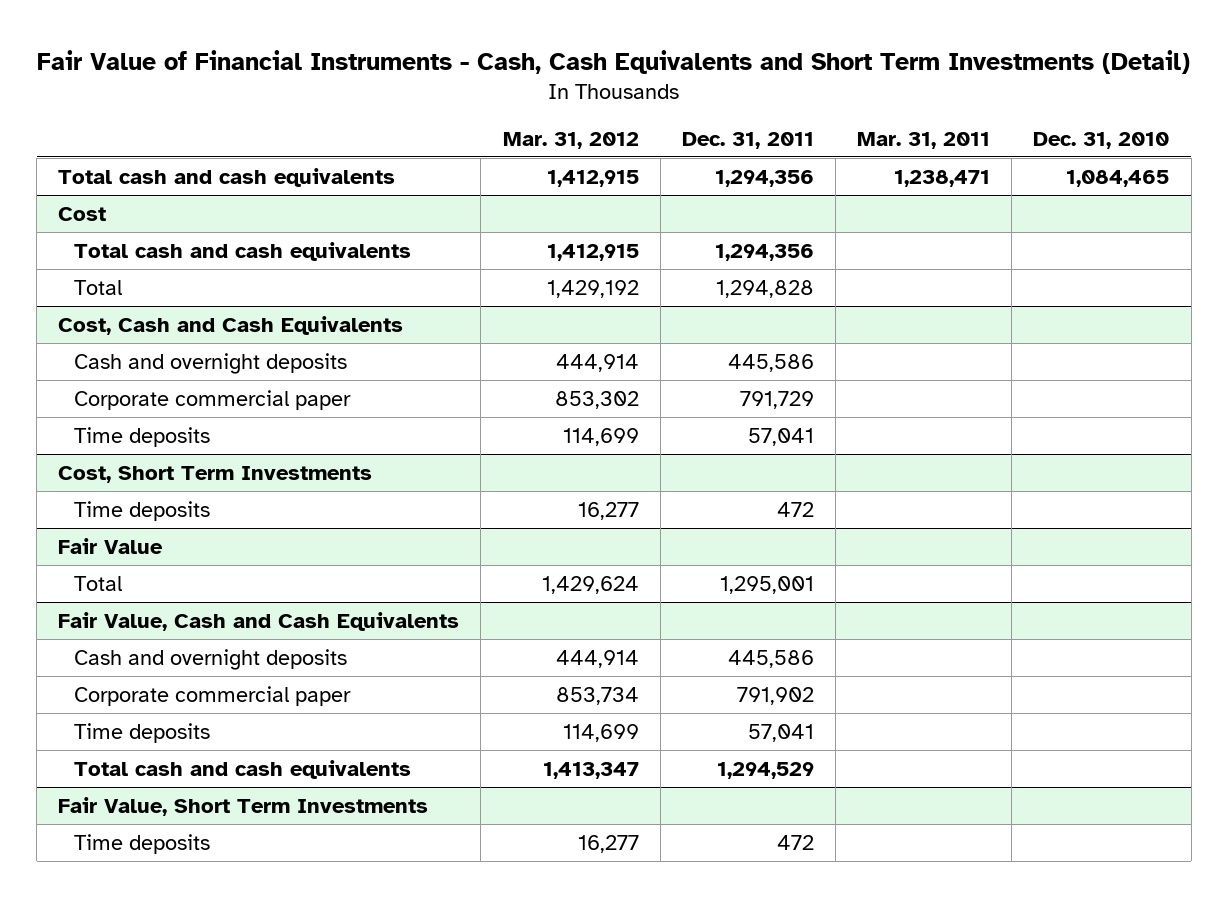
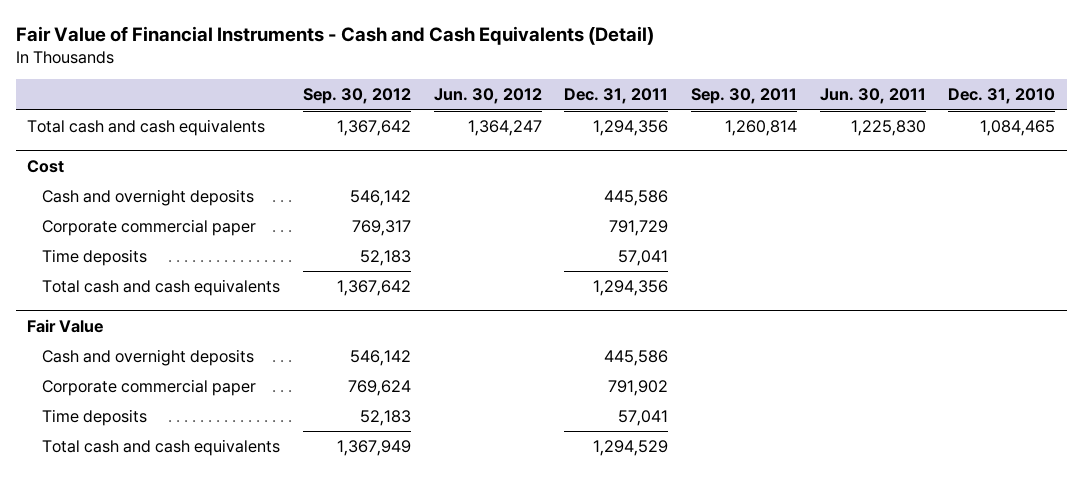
- Fair Value of Financial Instruments - Cash, Cash Equivalents and Short Term Investments (Detail)
+ Fair Value of Financial Instruments - Cash and Cash Equivalents (Detail)
- | Mar. 31, 2012 | Dec. 31, 2011 | Mar. 31, 2011 | Dec. 31, 2010
+ | Sep. 30, 2012 | Jun. 30, 2012 | Dec. 31, 2011 | Sep. 30, 2011 | Jun. 30, 2011 | Dec. 31, 2010
@ Cost
- Total | 1,429,192 | 1,294,828 | |
- Cost, Cash and Cash Equivalents
- Cost, Short Term Investments
- Time deposits | 16,277 | 472 | |
@ Cost
moved down: Total cash and cash equivalents | 1,367,642 | | 1,294,356 | | |
@ Fair Value
- Total | 1,429,624 | 1,295,001 | |
- Fair Value, Cash and Cash Equivalents
- Fair Value, Short Term Investments
- Time deposits | 16,277 | 472 | |

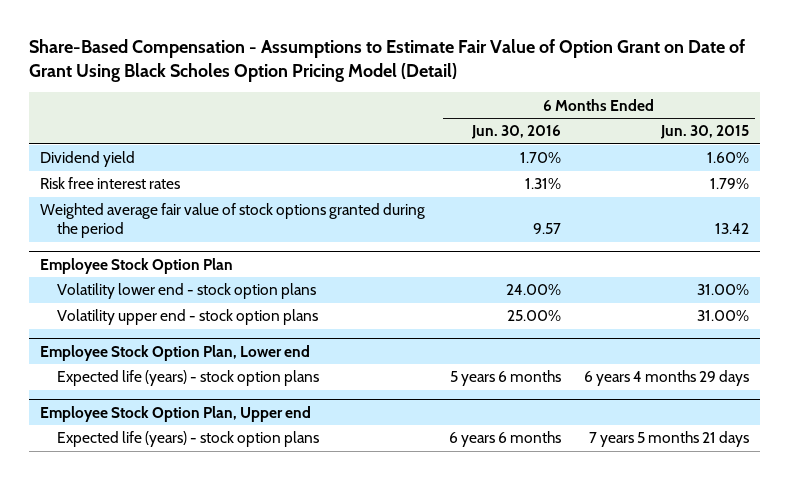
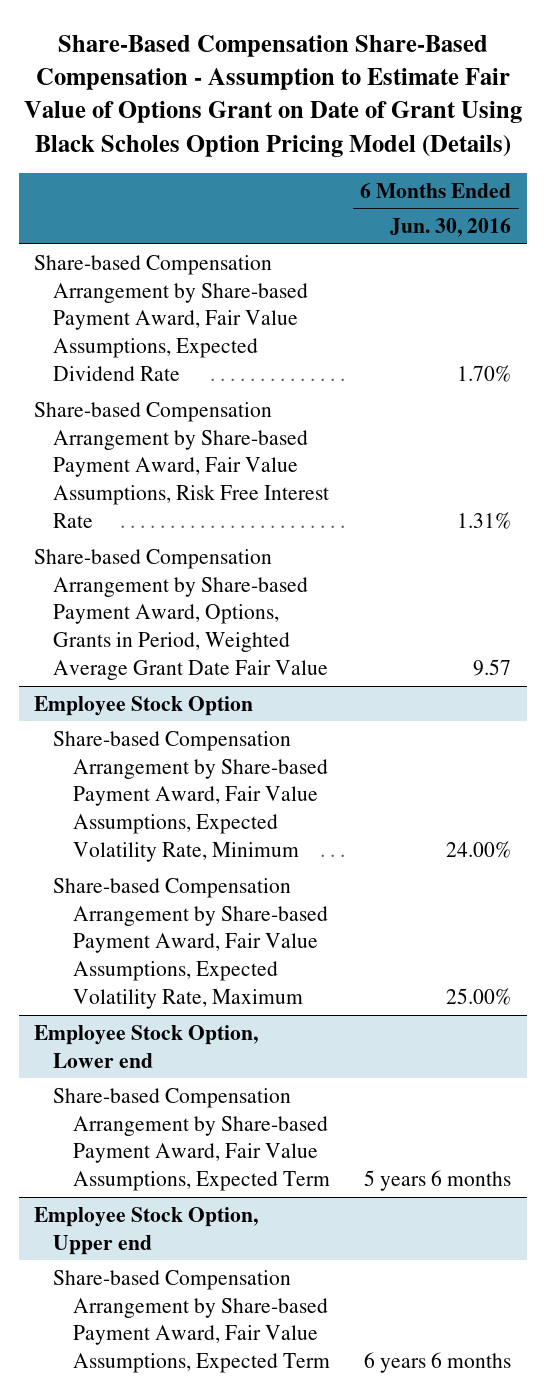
- Share-Based Compensation - Assumptions to Estimate Fair Value of Option Grant on Date of Grant Using Black Scholes Option Pricing Model (Detail)
+ Share-Based Compensation Share-Based Compensation - Assumption to Estimate Fair Value of Options Grant on Date of Grant Using Black Scholes Option Pricing Model (Details)
- | 6 Months Ended Jun. 30, 2016 | 6 Months Ended Jun. 30, 2015
+ | 6 Months Ended Jun. 30, 2016
- Dividend yield | 1.70% | 1.60%
- Risk free interest rates | 1.31% | 1.79%
- Weighted average fair value of stock options granted during the period | 9.57 | 13.42
- Employee Stock Option Plan
- Volatility lower end - stock option plans | 24.00% | 31.00%
- Volatility upper end - stock option plans | 25.00% | 31.00%
- Employee Stock Option Plan, Lower end
- Expected life (years) - stock option plans | 5 years 6 months | 6 years 4 months 29 days
- Employee Stock Option Plan, Upper end
- Expected life (years) - stock option plans | 6 years 6 months | 7 years 5 months 21 days
+ Share-based Compensation Arrangement by Share-based Payment Award, Fair Value Assumptions, Expected Dividend Rate | 1.70%
+ Share-based Compensation Arrangement by Share-based Payment Award, Fair Value Assumptions, Risk Free Interest Rate | 1.31%
+ Share-based Compensation Arrangement by Share-based Payment Award, Options, Grants in Period, Weighted Average Grant Date Fair Value | 9.57
+ Employee Stock Option
+ Share-based Compensation Arrangement by Share-based Payment Award, Fair Value Assumptions, Expected Volatility Rate, Minimum | 24.00%
+ Share-based Compensation Arrangement by Share-based Payment Award, Fair Value Assumptions, Expected Volatility Rate, Maximum | 25.00%
+ Employee Stock Option, Lower end
+ Share-based Compensation Arrangement by Share-based Payment Award, Fair Value Assumptions, Expected Term | 5 years 6 months
+ Employee Stock Option, Upper end
+ Share-based Compensation Arrangement by Share-based Payment Award, Fair Value Assumptions, Expected Term | 6 years 6 months

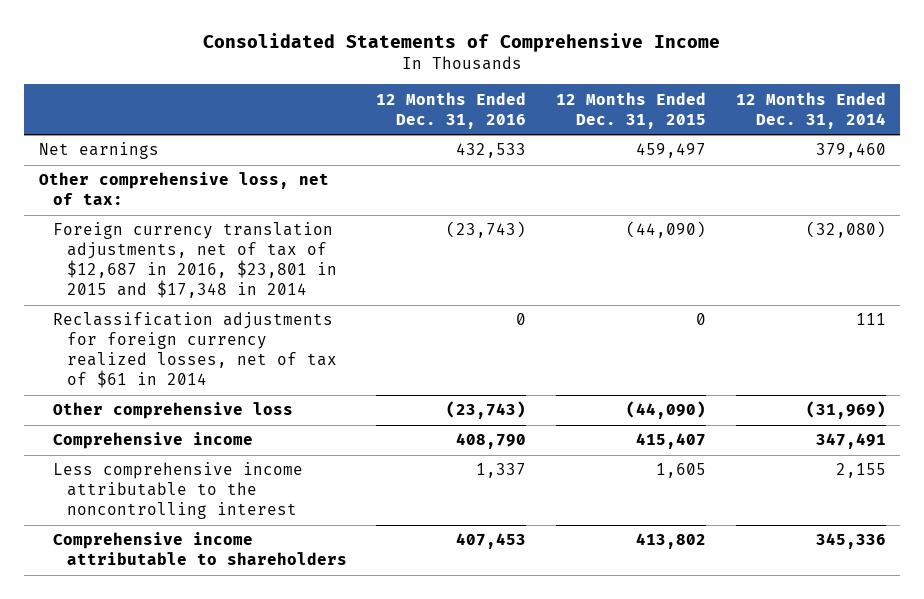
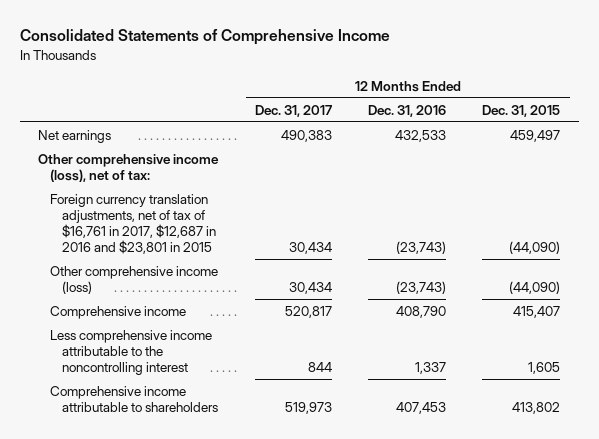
- | 12 Months Ended Dec. 31, 2016 | 12 Months Ended Dec. 31, 2015 | 12 Months Ended Dec. 31, 2014
+ | 12 Months Ended Dec. 31, 2017 | 12 Months Ended Dec. 31, 2016 | 12 Months Ended Dec. 31, 2015
- Other comprehensive loss, net of tax:
- Foreign currency translation adjustments, net of tax of $12,687 in 2016, $23,801 in 2015 and $17,348 in 2014 | (23,743) | (44,090) | (32,080)
- Reclassification adjustments for foreign currency realized losses, net of tax of $61 in 2014 | 0 | 0 | 111
- Other comprehensive loss | (23,743) | (44,090) | (31,969)
+ Other comprehensive income (loss), net of tax:
+ Foreign currency translation adjustments, net of tax of $16,761 in 2017, $12,687 in 2016 and $23,801 in 2015 | 30,434 | (23,743) | (44,090)
+ Other comprehensive income (loss) | 30,434 | (23,743) | (44,090)

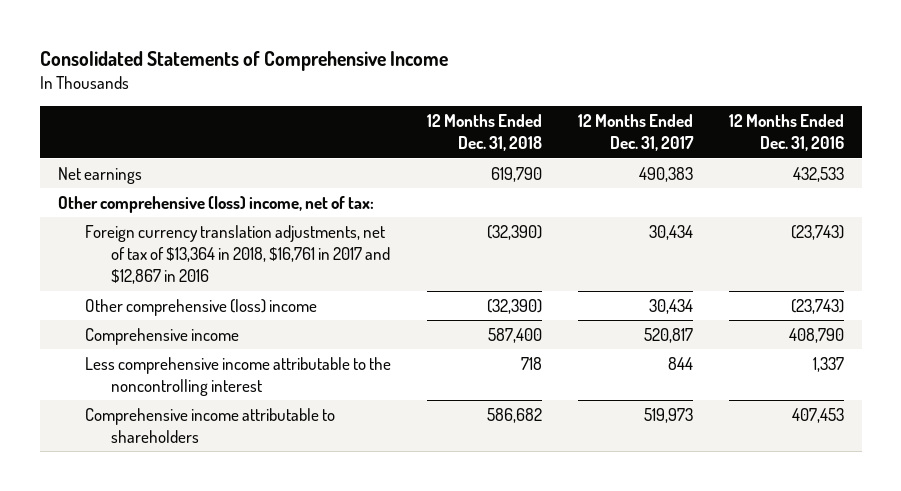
- | 12 Months Ended Dec. 31, 2017 | 12 Months Ended Dec. 31, 2016 | 12 Months Ended Dec. 31, 2015
+ | 12 Months Ended Dec. 31, 2018 | 12 Months Ended Dec. 31, 2017 | 12 Months Ended Dec. 31, 2016
- Other comprehensive income (loss), net of tax:
- Foreign currency translation adjustments, net of tax of $16,761 in 2017, $12,687 in 2016 and $23,801 in 2015 | 30,434 | (23,743) | (44,090)
- Other comprehensive income (loss) | 30,434 | (23,743) | (44,090)
+ Other comprehensive (loss) income, net of tax:
+ Foreign currency translation adjustments, net of tax of $13,364 in 2018, $16,761 in 2017 and $12,867 in 2016 | (32,390) | 30,434 | (23,743)
+ Other comprehensive (loss) income | (32,390) | 30,434 | (23,743)

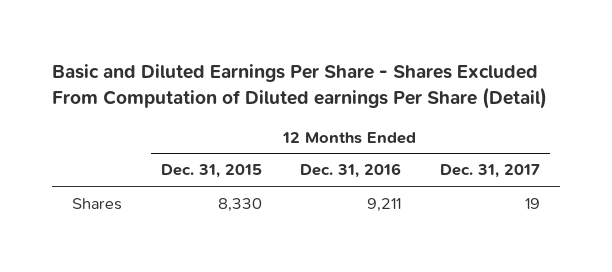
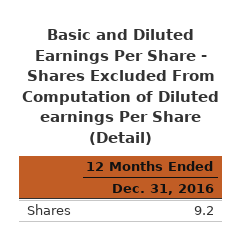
- | 12 Months Ended Dec. 31, 2015 | 12 Months Ended Dec. 31, 2016 | 12 Months Ended Dec. 31, 2017
+ | 12 Months Ended Dec. 31, 2016
- Shares | 8,330 | 9,211 | 19
+ Shares | 9.2

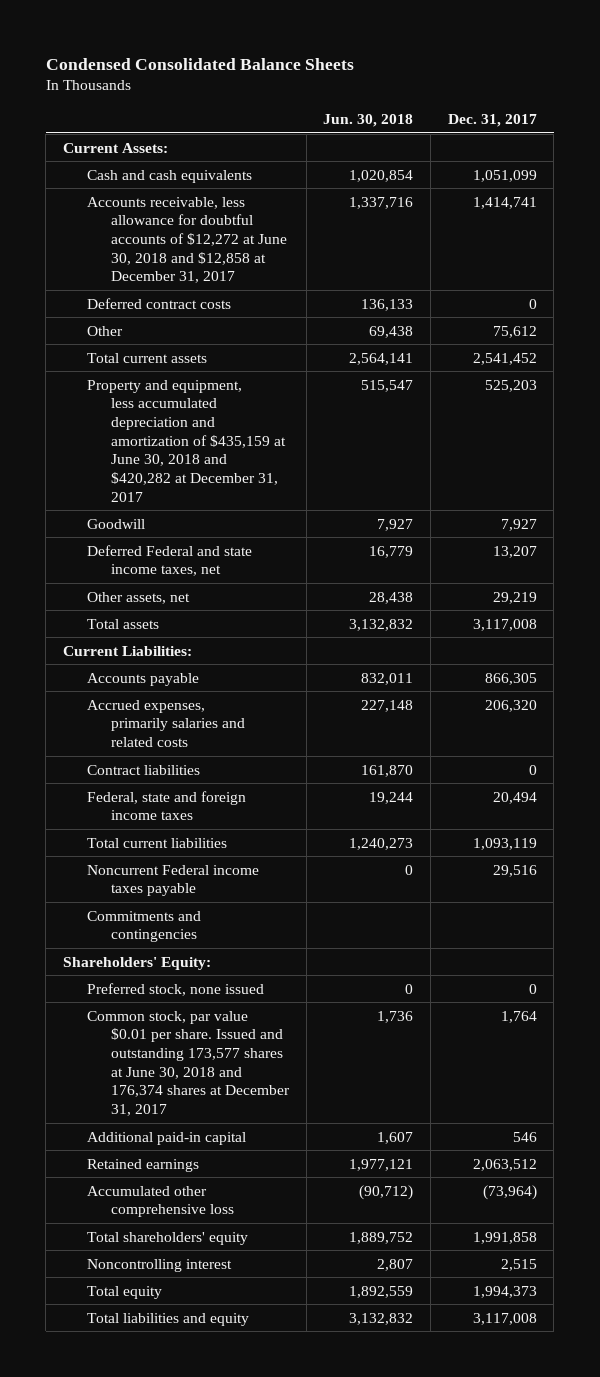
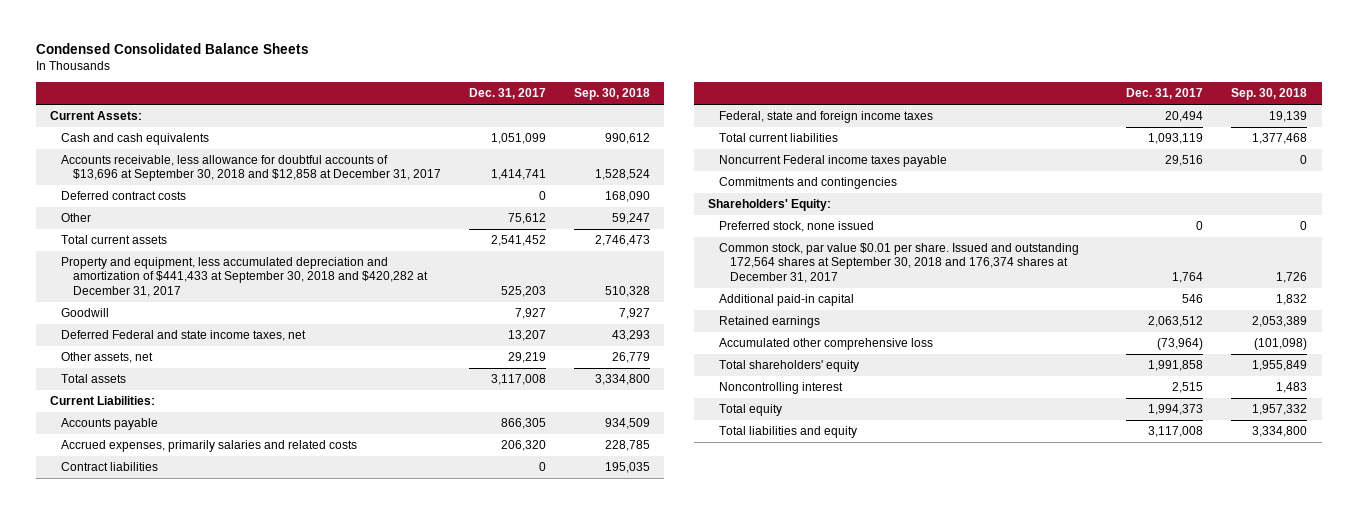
- | Jun. 30, 2018 | Dec. 31, 2017
+ | Dec. 31, 2017 | Sep. 30, 2018
- Accounts receivable, less allowance for doubtful accounts of $12,272 at June 30, 2018 and $12,858 at December 31, 2017 | 1,337,716 | 1,414,741
+ Accounts receivable, less allowance for doubtful accounts of $13,696 at September 30, 2018 and $12,858 at December 31, 2017 | 1,414,741 | 1,528,524
- Property and equipment, less accumulated depreciation and amortization of $435,159 at June 30, 2018 and $420,282 at December 31, 2017 | 515,547 | 525,203
+ Property and equipment, less accumulated depreciation and amortization of $441,433 at September 30, 2018 and $420,282 at December 31, 2017 | 525,203 | 510,328
- Common stock, par value $0.01 per share. Issued and outstanding 173,577 shares at June 30, 2018 and 176,374 shares at December 31, 2017 | 1,736 | 1,764
+ Common stock, par value $0.01 per share. Issued and outstanding 172,564 shares at September 30, 2018 and 176,374 shares at December 31, 2017 | 1,764 | 1,726

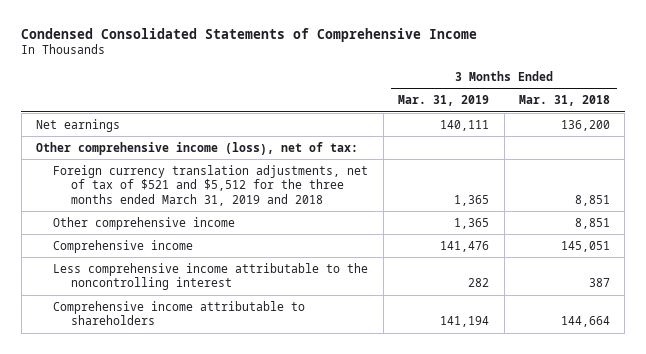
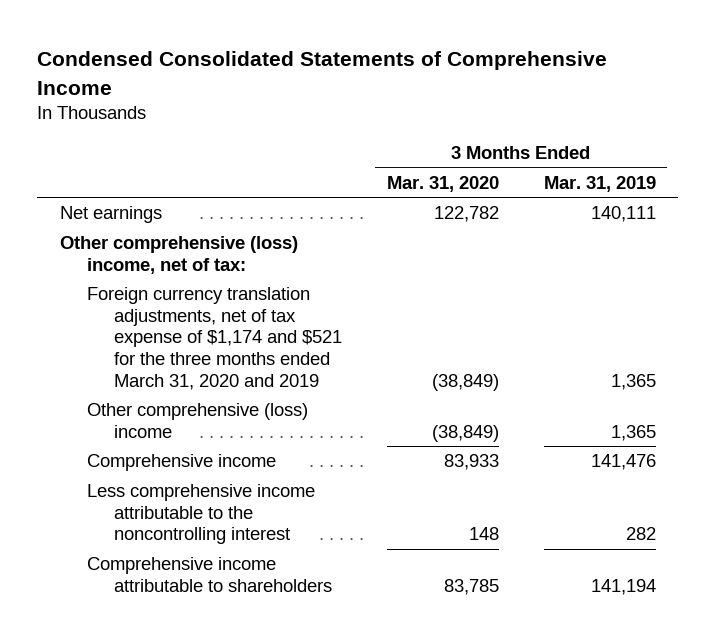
- | 3 Months Ended Mar. 31, 2019 | 3 Months Ended Mar. 31, 2018
+ | 3 Months Ended Mar. 31, 2020 | 3 Months Ended Mar. 31, 2019
- Other comprehensive income (loss), net of tax:
- Foreign currency translation adjustments, net of tax of $521 and $5,512 for the three months ended March 31, 2019 and 2018 | 1,365 | 8,851
- Other comprehensive income | 1,365 | 8,851
+ Other comprehensive (loss) income, net of tax:
+ Foreign currency translation adjustments, net of tax expense of $1,174 and $521 for the three months ended March 31, 2020 and 2019 | (38,849) | 1,365
+ Other comprehensive (loss) income | (38,849) | 1,365

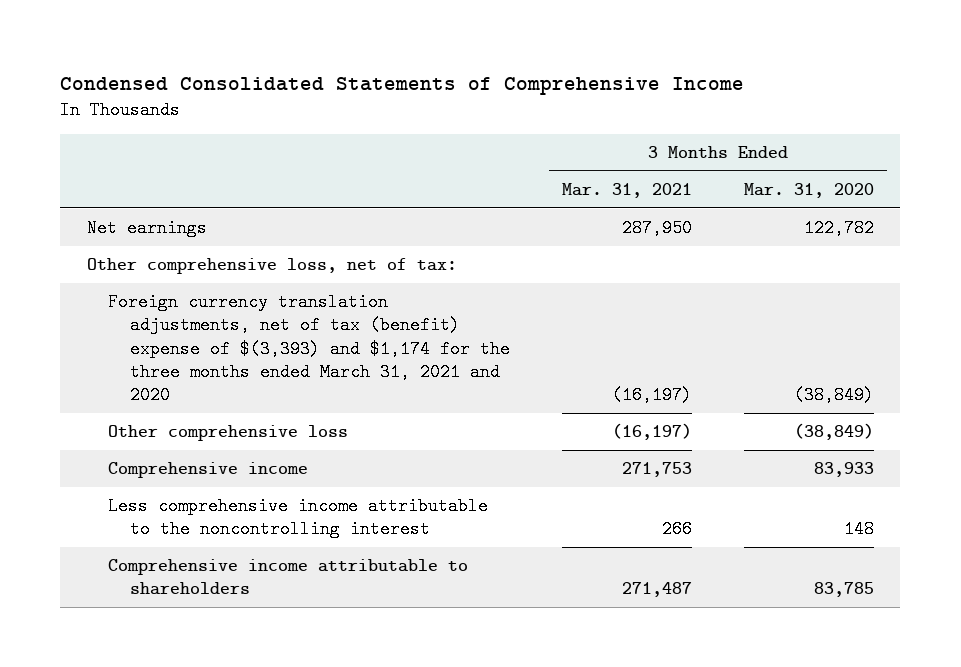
- | 3 Months Ended Mar. 31, 2020 | 3 Months Ended Mar. 31, 2019
+ | 3 Months Ended Mar. 31, 2021 | 3 Months Ended Mar. 31, 2020
- Other comprehensive (loss) income, net of tax:
- Foreign currency translation adjustments, net of tax expense of $1,174 and $521 for the three months ended March 31, 2020 and 2019 | (38,849) | 1,365
- Other comprehensive (loss) income | (38,849) | 1,365
+ Other comprehensive loss, net of tax:
+ Foreign currency translation adjustments, net of tax (benefit) expense of $(3,393) and $1,174 for the three months ended March 31, 2021 and 2020 | (16,197) | (38,849)
+ Other comprehensive loss | (16,197) | (38,849)

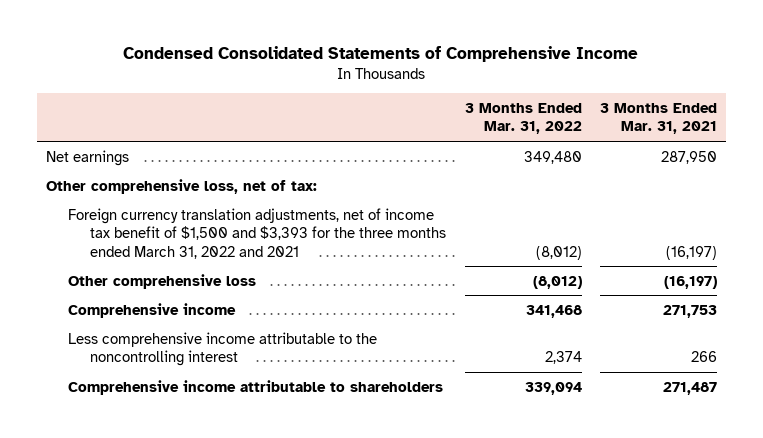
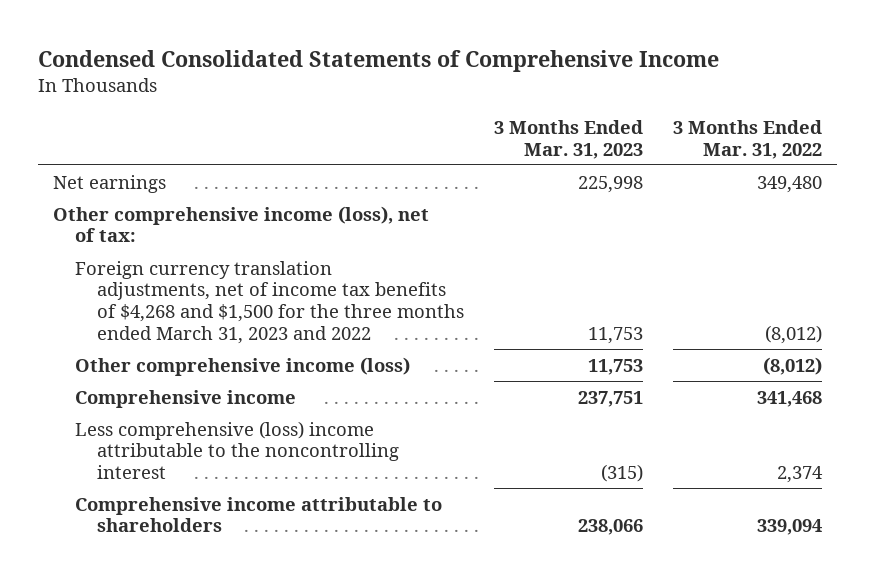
- | 3 Months Ended Mar. 31, 2022 | 3 Months Ended Mar. 31, 2021
+ | 3 Months Ended Mar. 31, 2023 | 3 Months Ended Mar. 31, 2022
- Other comprehensive loss, net of tax:
- Foreign currency translation adjustments, net of income tax benefit of $1,500 and $3,393 for the three months ended March 31, 2022 and 2021 | (8,012) | (16,197)
- Other comprehensive loss | (8,012) | (16,197)
+ Other comprehensive income (loss), net of tax:
+ Foreign currency translation adjustments, net of income tax benefits of $4,268 and $1,500 for the three months ended March 31, 2023 and 2022 | 11,753 | (8,012)
+ Other comprehensive income (loss) | 11,753 | (8,012)
- Less comprehensive income attributable to the noncontrolling interest | 2,374 | 266
+ Less comprehensive (loss) income attributable to the noncontrolling interest | (315) | 2,374

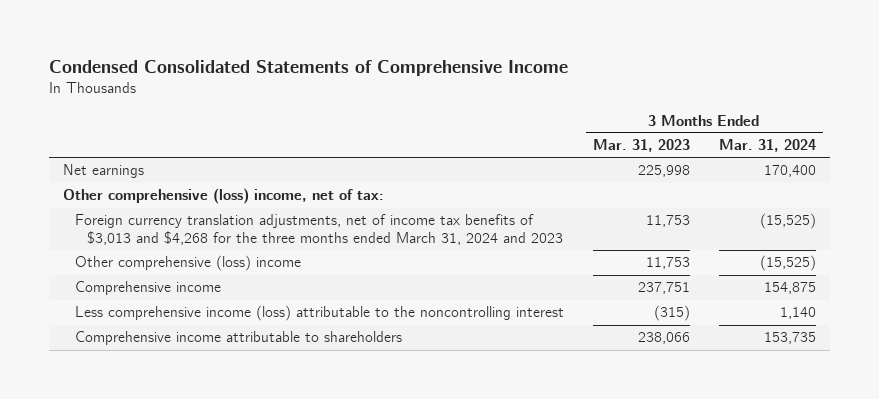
- | 3 Months Ended Mar. 31, 2023 | 3 Months Ended Mar. 31, 2022
+ | 3 Months Ended Mar. 31, 2023 | 3 Months Ended Mar. 31, 2024
- Other comprehensive income (loss), net of tax:
- Foreign currency translation adjustments, net of income tax benefits of $4,268 and $1,500 for the three months ended March 31, 2023 and 2022 | 11,753 | (8,012)
- Other comprehensive income (loss) | 11,753 | (8,012)
+ Other comprehensive (loss) income, net of tax:
+ Foreign currency translation adjustments, net of income tax benefits of $3,013 and $4,268 for the three months ended March 31, 2024 and 2023 | 11,753 | (15,525)
+ Other comprehensive (loss) income | 11,753 | (15,525)
- Less comprehensive (loss) income attributable to the noncontrolling interest | (315) | 2,374
+ Less comprehensive income (loss) attributable to the noncontrolling interest | (315) | 1,140

